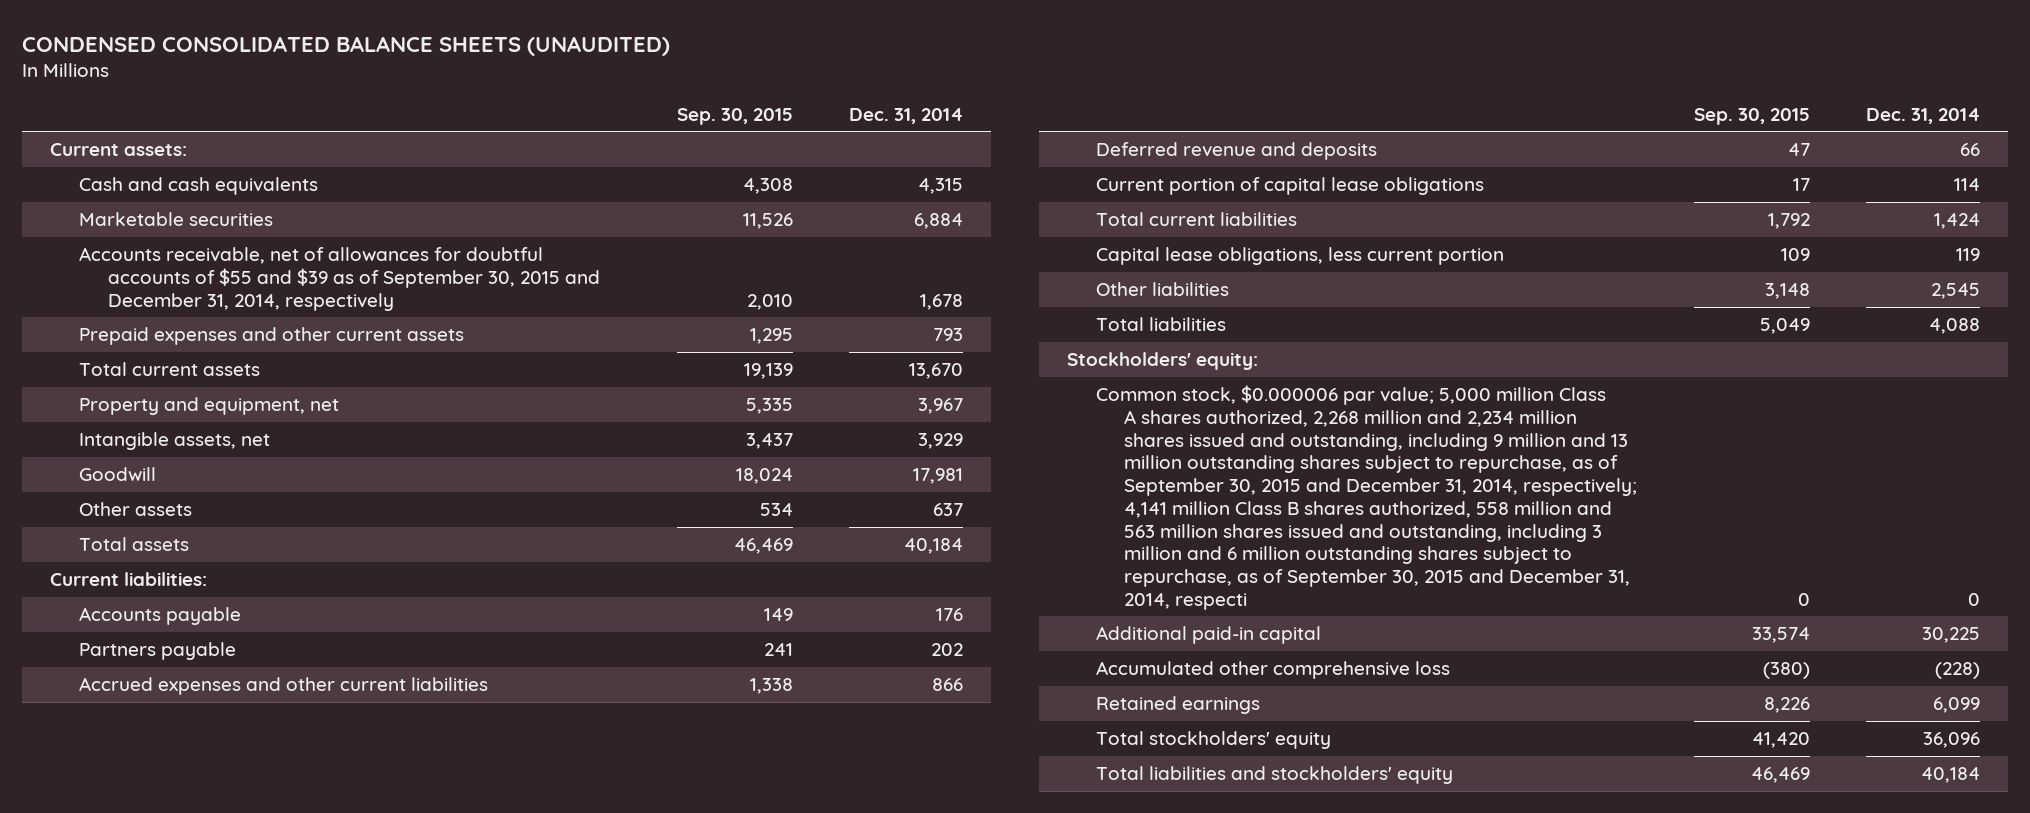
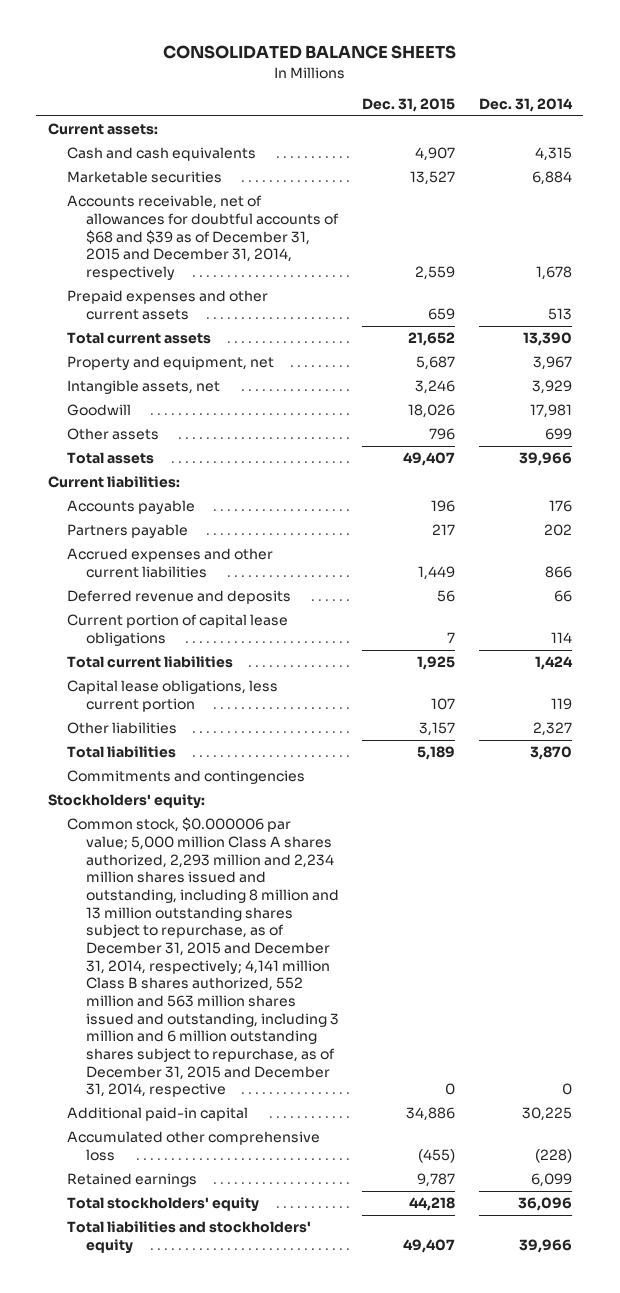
- CONDENSED CONSOLIDATED BALANCE SHEETS (UNAUDITED)
+ CONSOLIDATED BALANCE SHEETS
- | Sep. 30, 2015 | Dec. 31, 2014
+ | Dec. 31, 2015 | Dec. 31, 2014
- Accounts receivable, net of allowances for doubtful accounts of $55 and $39 as of September 30, 2015 and December 31, 2014, respectively | 2,010 | 1,678
- Prepaid expenses and other current assets | 1,295 | 793
- Total current assets | 19,139 | 13,670
+ Accounts receivable, net of allowances for doubtful accounts of $68 and $39 as of December 31, 2015 and December 31, 2014, respectively | 2,559 | 1,678
+ Prepaid expenses and other current assets | 659 | 513
+ Total current assets | 21,652 | 13,390
- Other assets | 534 | 637
- Total assets | 46,469 | 40,184
+ Other assets | 796 | 699
+ Total assets | 49,407 | 39,966
- Other liabilities | 3,148 | 2,545
- Total liabilities | 5,049 | 4,088
+ Other liabilities | 3,157 | 2,327
+ Total liabilities | 5,189 | 3,870
+ Commitments and contingencies
- Common stock, $0.000006 par value; 5,000 million Class A shares authorized, 2,268 million and 2,234 million shares issued and outstanding, including 9 million and 13 million outstanding shares subject to repurchase, as of September 30, 2015 and December 31, 2014, respectively; 4,141 million Class B shares authorized, 558 million and 563 million shares issued and outstanding, including 3 million and 6 million outstanding shares subject to repurchase, as of September 30, 2015 and December 31, 2014, respecti | 0 | 0
+ Common stock, $0.000006 par value; 5,000 million Class A shares authorized, 2,293 million and 2,234 million shares issued and outstanding, including 8 million and 13 million outstanding shares subject to repurchase, as of December 31, 2015 and December 31, 2014, respectively; 4,141 million Class B shares authorized, 552 million and 563 million shares issued and outstanding, including 3 million and 6 million outstanding shares subject to repurchase, as of December 31, 2015 and December 31, 2014, respective | 0 | 0
- Total liabilities and stockholders' equity | 46,469 | 40,184
+ Total liabilities and stockholders' equity | 49,407 | 39,966

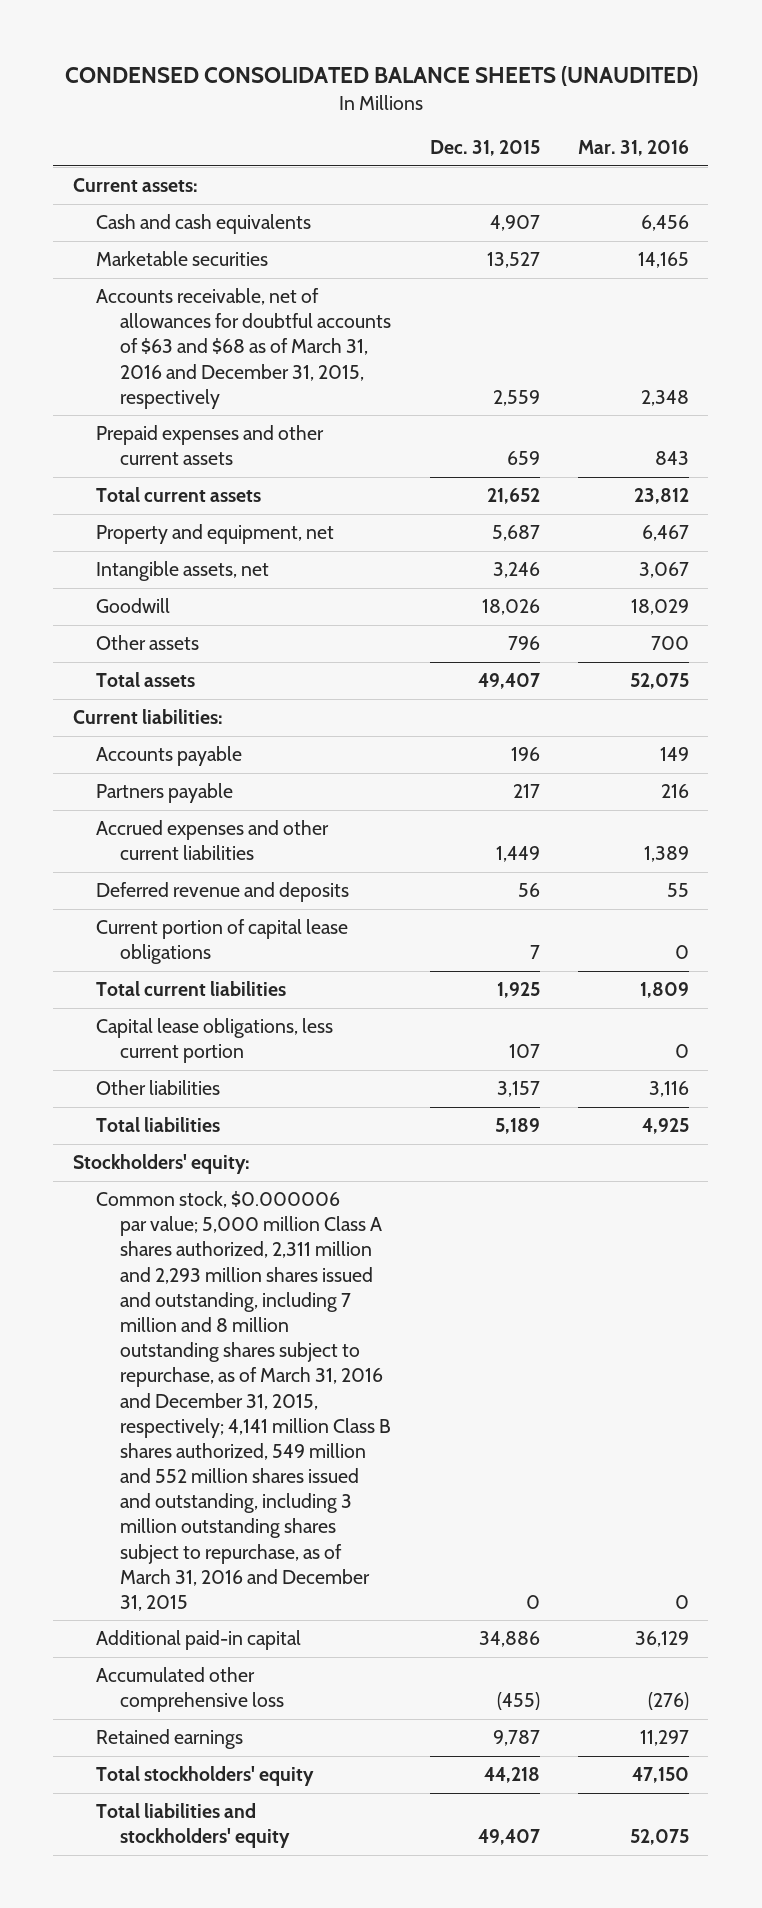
- CONSOLIDATED BALANCE SHEETS
+ CONDENSED CONSOLIDATED BALANCE SHEETS (UNAUDITED)
- | Dec. 31, 2015 | Dec. 31, 2014
+ | Dec. 31, 2015 | Mar. 31, 2016
- Accounts receivable, net of allowances for doubtful accounts of $68 and $39 as of December 31, 2015 and December 31, 2014, respectively | 2,559 | 1,678
+ Accounts receivable, net of allowances for doubtful accounts of $63 and $68 as of March 31, 2016 and December 31, 2015, respectively | 2,559 | 2,348
- Commitments and contingencies
- Common stock, $0.000006 par value; 5,000 million Class A shares authorized, 2,293 million and 2,234 million shares issued and outstanding, including 8 million and 13 million outstanding shares subject to repurchase, as of December 31, 2015 and December 31, 2014, respectively; 4,141 million Class B shares authorized, 552 million and 563 million shares issued and outstanding, including 3 million and 6 million outstanding shares subject to repurchase, as of December 31, 2015 and December 31, 2014, respective | 0 | 0
+ Common stock, $0.000006 par value; 5,000 million Class A shares authorized, 2,311 million and 2,293 million shares issued and outstanding, including 7 million and 8 million outstanding shares subject to repurchase, as of March 31, 2016 and December 31, 2015, respectively; 4,141 million Class B shares authorized, 549 million and 552 million shares issued and outstanding, including 3 million outstanding shares subject to repurchase, as of March 31, 2016 and December 31, 2015 | 0 | 0

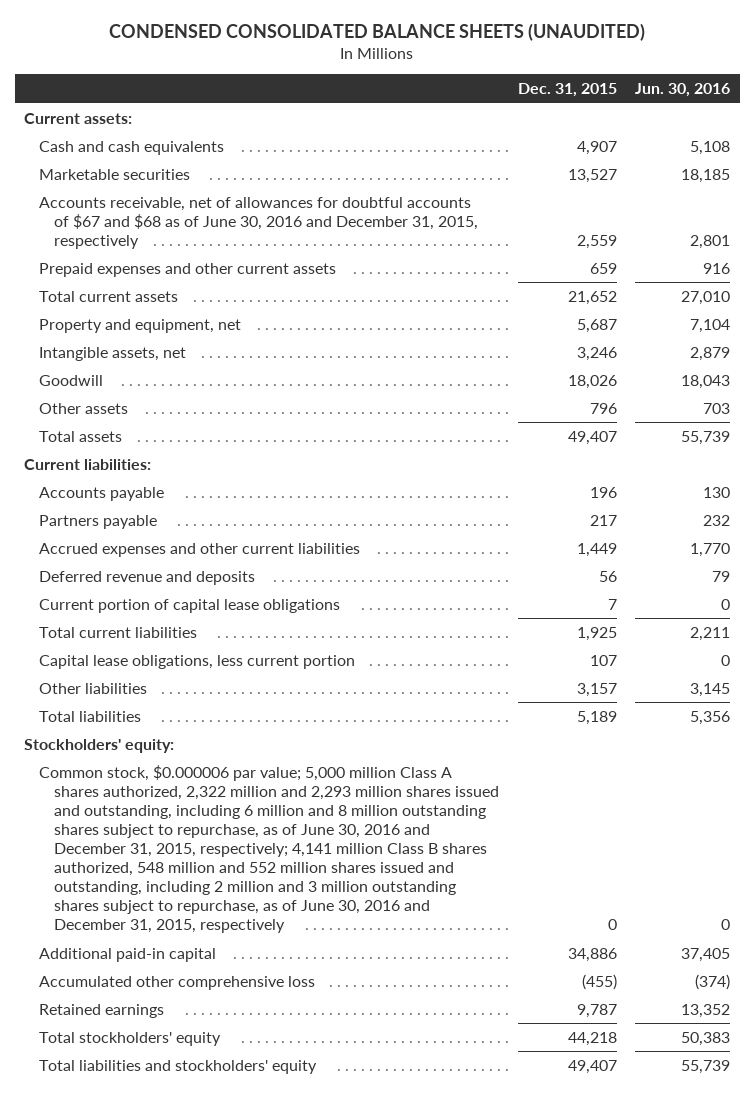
- | Dec. 31, 2015 | Mar. 31, 2016
+ | Dec. 31, 2015 | Jun. 30, 2016
- Accounts receivable, net of allowances for doubtful accounts of $63 and $68 as of March 31, 2016 and December 31, 2015, respectively | 2,559 | 2,348
+ Accounts receivable, net of allowances for doubtful accounts of $67 and $68 as of June 30, 2016 and December 31, 2015, respectively | 2,559 | 2,801
- Common stock, $0.000006 par value; 5,000 million Class A shares authorized, 2,311 million and 2,293 million shares issued and outstanding, including 7 million and 8 million outstanding shares subject to repurchase, as of March 31, 2016 and December 31, 2015, respectively; 4,141 million Class B shares authorized, 549 million and 552 million shares issued and outstanding, including 3 million outstanding shares subject to repurchase, as of March 31, 2016 and December 31, 2015 | 0 | 0
+ Common stock, $0.000006 par value; 5,000 million Class A shares authorized, 2,322 million and 2,293 million shares issued and outstanding, including 6 million and 8 million outstanding shares subject to repurchase, as of June 30, 2016 and December 31, 2015, respectively; 4,141 million Class B shares authorized, 548 million and 552 million shares issued and outstanding, including 2 million and 3 million outstanding shares subject to repurchase, as of June 30, 2016 and December 31, 2015, respectively | 0 | 0

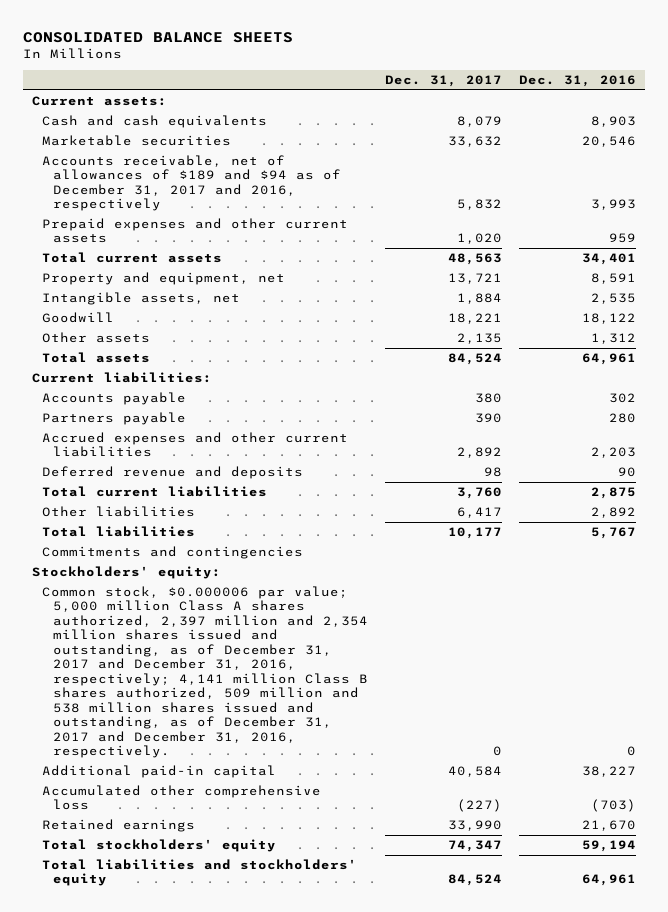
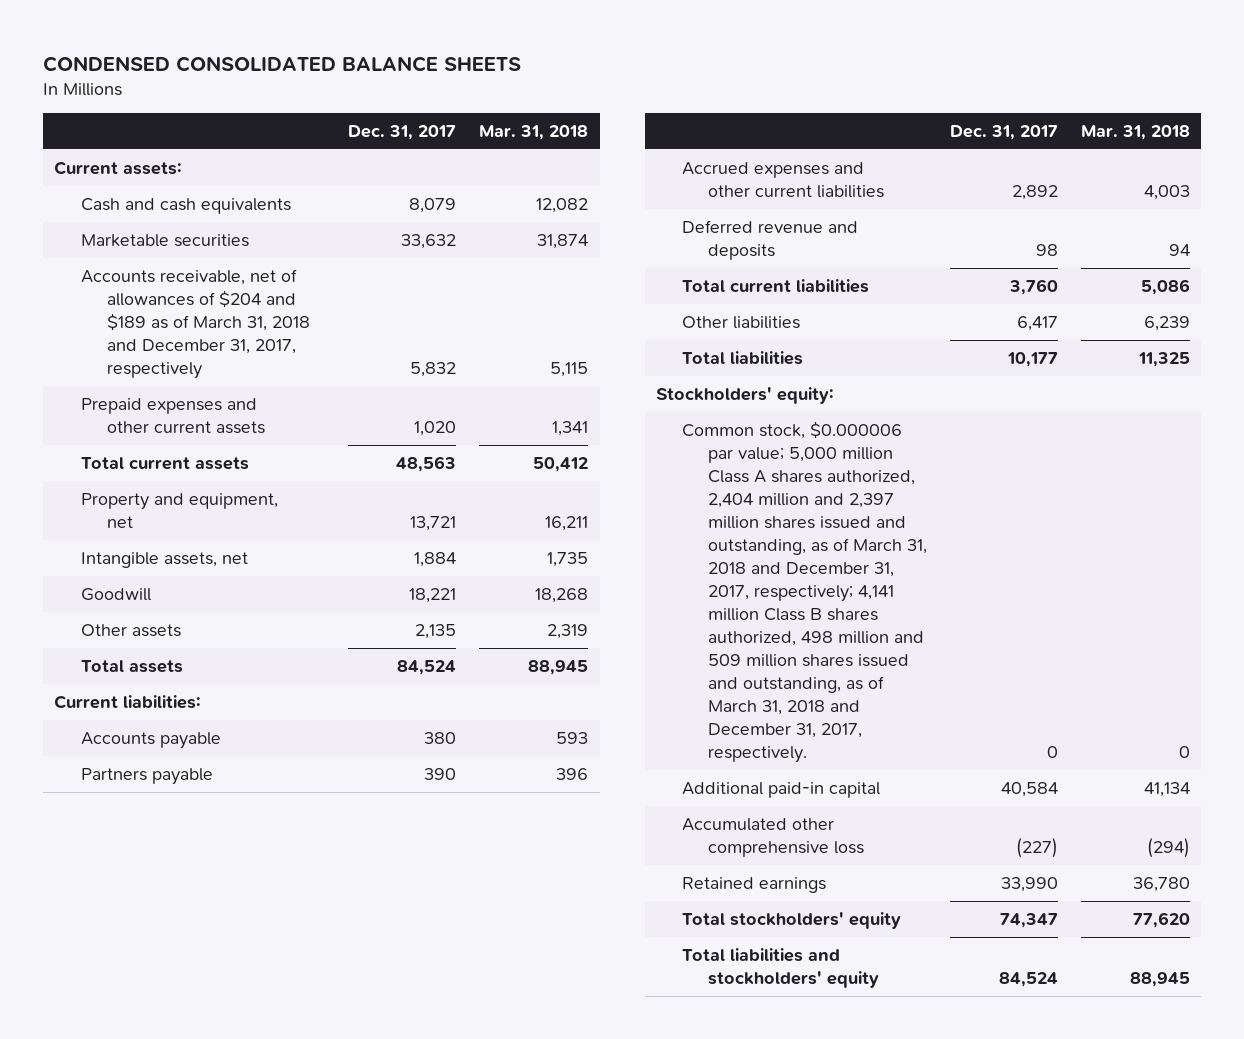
- CONSOLIDATED BALANCE SHEETS
+ CONDENSED CONSOLIDATED BALANCE SHEETS
- | Dec. 31, 2017 | Dec. 31, 2016
+ | Dec. 31, 2017 | Mar. 31, 2018
- Accounts receivable, net of allowances of $189 and $94 as of December 31, 2017 and 2016, respectively | 5,832 | 3,993
+ Accounts receivable, net of allowances of $204 and $189 as of March 31, 2018 and December 31, 2017, respectively | 5,832 | 5,115
- Commitments and contingencies
- Common stock, $0.000006 par value; 5,000 million Class A shares authorized, 2,397 million and 2,354 million shares issued and outstanding, as of December 31, 2017 and December 31, 2016, respectively; 4,141 million Class B shares authorized, 509 million and 538 million shares issued and outstanding, as of December 31, 2017 and December 31, 2016, respectively. | 0 | 0
+ Common stock, $0.000006 par value; 5,000 million Class A shares authorized, 2,404 million and 2,397 million shares issued and outstanding, as of March 31, 2018 and December 31, 2017, respectively; 4,141 million Class B shares authorized, 498 million and 509 million shares issued and outstanding, as of March 31, 2018 and December 31, 2017, respectively. | 0 | 0

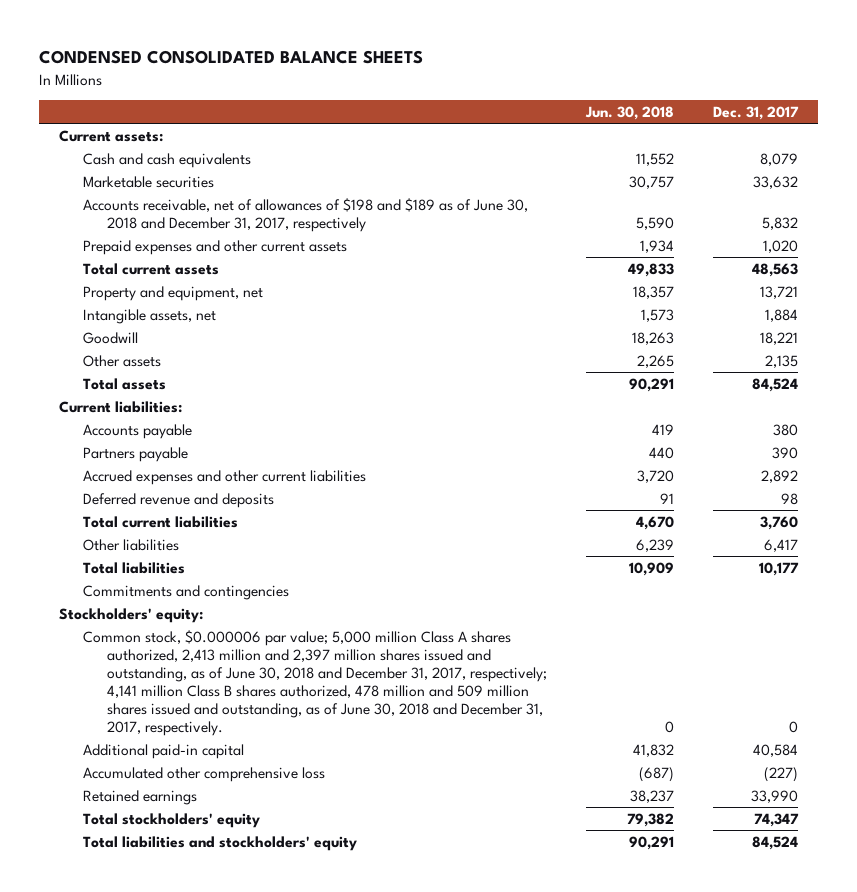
- | Dec. 31, 2017 | Mar. 31, 2018
+ | Jun. 30, 2018 | Dec. 31, 2017
- Accounts receivable, net of allowances of $204 and $189 as of March 31, 2018 and December 31, 2017, respectively | 5,832 | 5,115
+ Accounts receivable, net of allowances of $198 and $189 as of June 30, 2018 and December 31, 2017, respectively | 5,590 | 5,832
+ Commitments and contingencies
- Common stock, $0.000006 par value; 5,000 million Class A shares authorized, 2,404 million and 2,397 million shares issued and outstanding, as of March 31, 2018 and December 31, 2017, respectively; 4,141 million Class B shares authorized, 498 million and 509 million shares issued and outstanding, as of March 31, 2018 and December 31, 2017, respectively. | 0 | 0
+ Common stock, $0.000006 par value; 5,000 million Class A shares authorized, 2,413 million and 2,397 million shares issued and outstanding, as of June 30, 2018 and December 31, 2017, respectively; 4,141 million Class B shares authorized, 478 million and 509 million shares issued and outstanding, as of June 30, 2018 and December 31, 2017, respectively. | 0 | 0

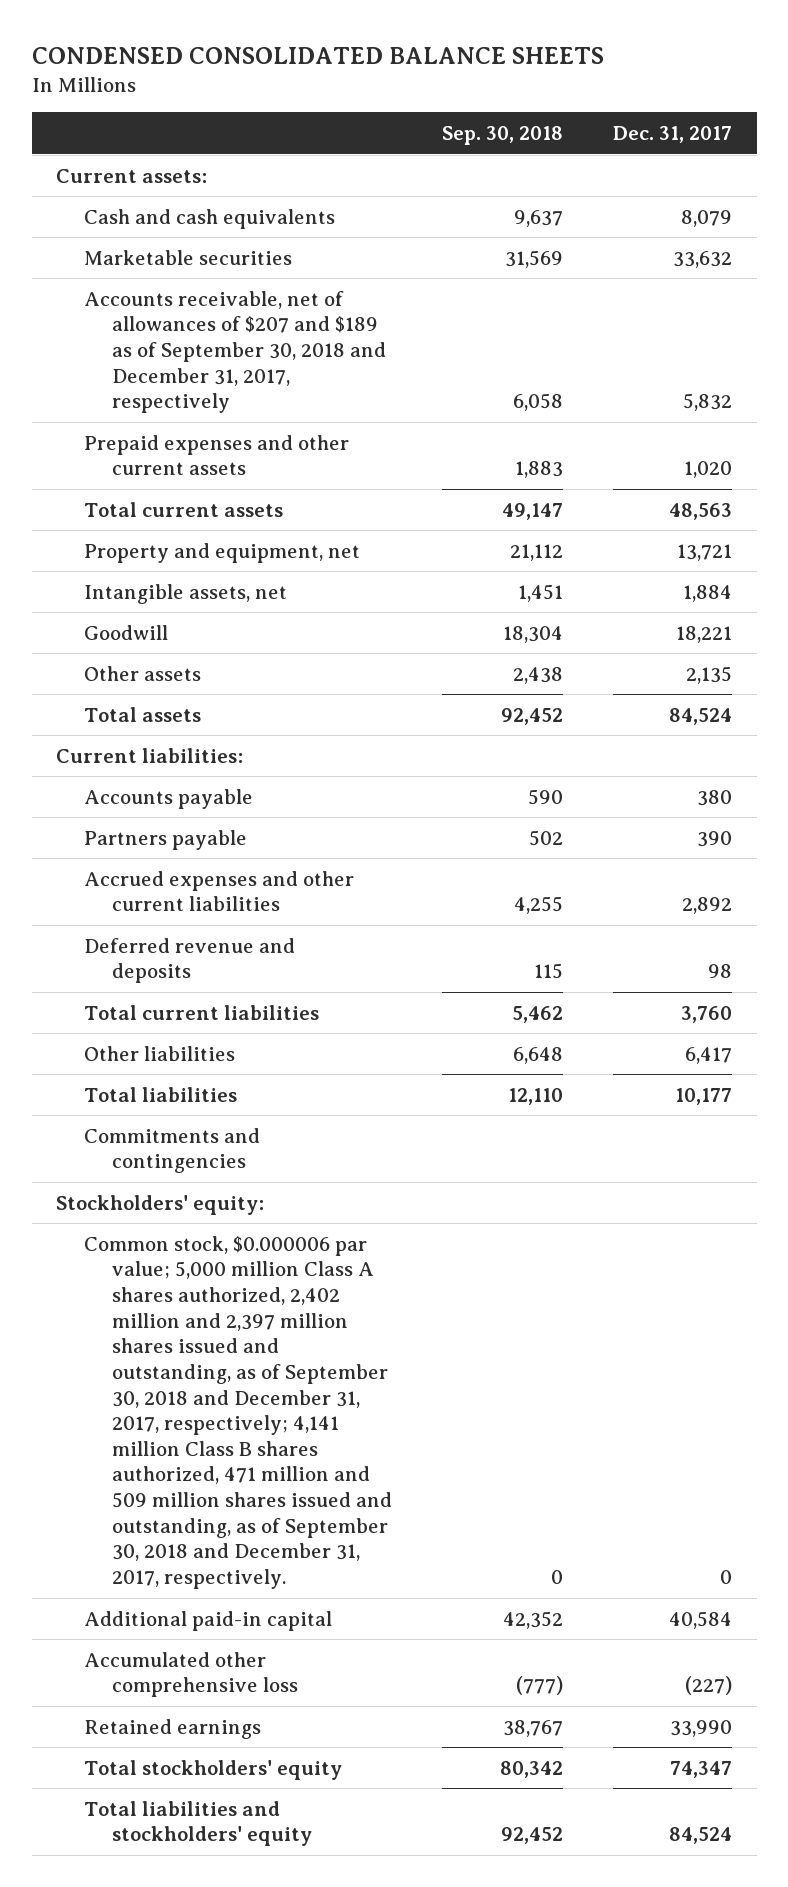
- | Jun. 30, 2018 | Dec. 31, 2017
+ | Sep. 30, 2018 | Dec. 31, 2017
- Accounts receivable, net of allowances of $198 and $189 as of June 30, 2018 and December 31, 2017, respectively | 5,590 | 5,832
+ Accounts receivable, net of allowances of $207 and $189 as of September 30, 2018 and December 31, 2017, respectively | 6,058 | 5,832
- Common stock, $0.000006 par value; 5,000 million Class A shares authorized, 2,413 million and 2,397 million shares issued and outstanding, as of June 30, 2018 and December 31, 2017, respectively; 4,141 million Class B shares authorized, 478 million and 509 million shares issued and outstanding, as of June 30, 2018 and December 31, 2017, respectively. | 0 | 0
+ Common stock, $0.000006 par value; 5,000 million Class A shares authorized, 2,402 million and 2,397 million shares issued and outstanding, as of September 30, 2018 and December 31, 2017, respectively; 4,141 million Class B shares authorized, 471 million and 509 million shares issued and outstanding, as of September 30, 2018 and December 31, 2017, respectively. | 0 | 0

